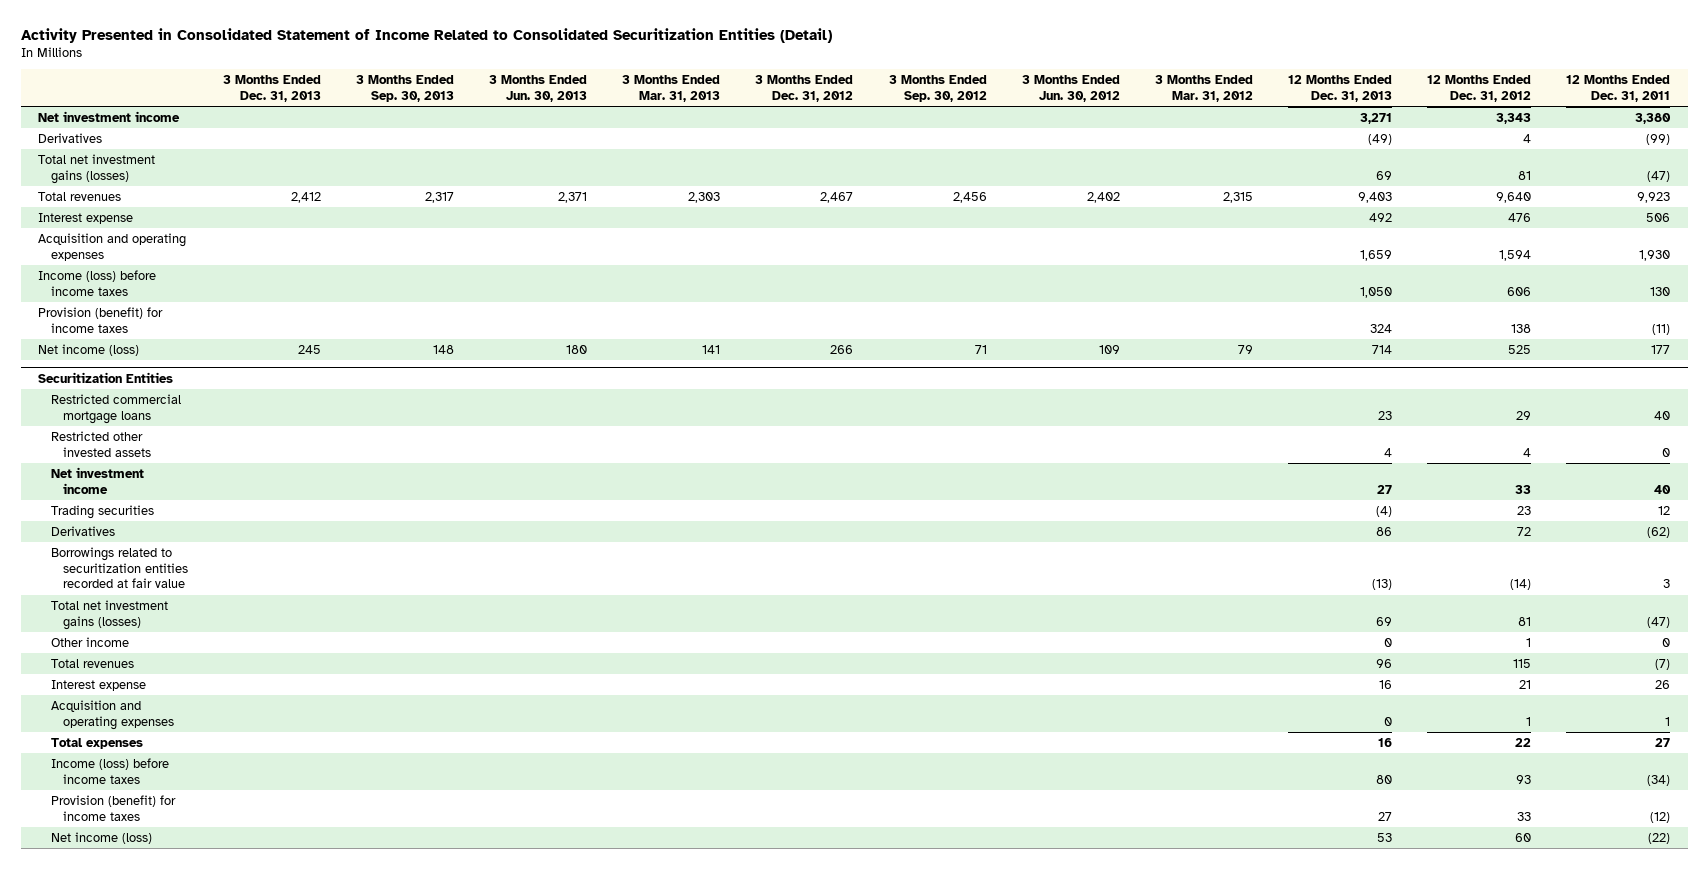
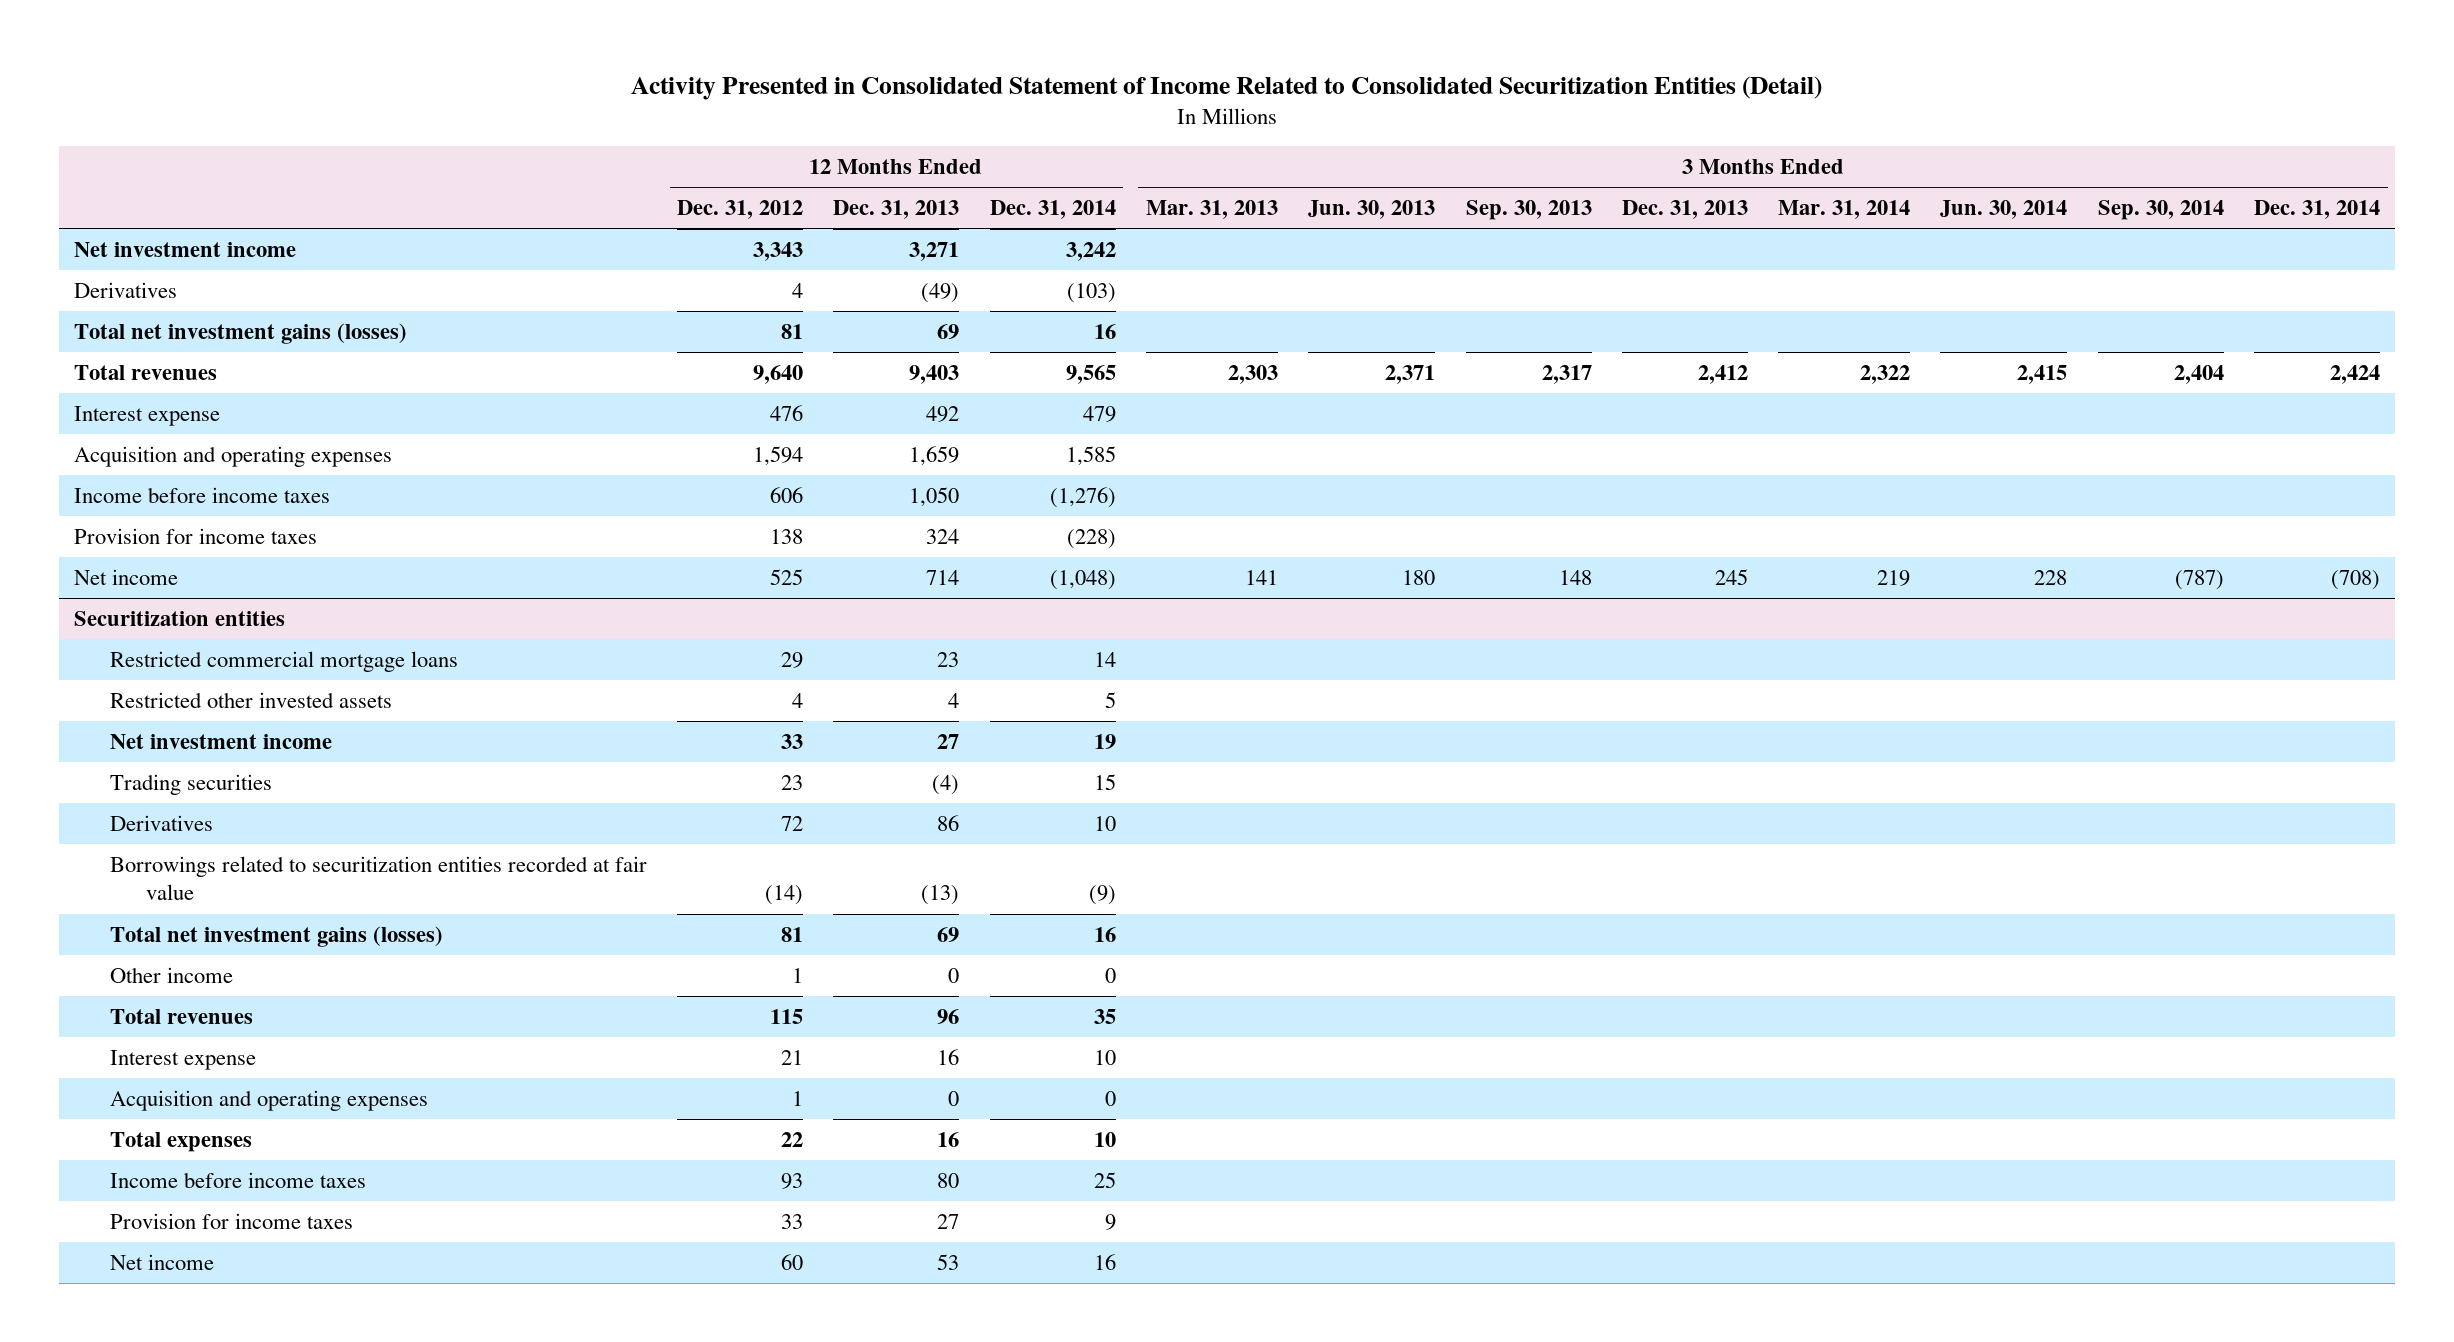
- | 3 Months Ended Dec. 31, 2013 | 3 Months Ended Sep. 30, 2013 | 3 Months Ended Jun. 30, 2013 | 3 Months Ended Mar. 31, 2013 | 3 Months Ended Dec. 31, 2012 | 3 Months Ended Sep. 30, 2012 | 3 Months Ended Jun. 30, 2012 | 3 Months Ended Mar. 31, 2012 | 12 Months Ended Dec. 31, 2013 | 12 Months Ended Dec. 31, 2012 | 12 Months Ended Dec. 31, 2011
+ | 12 Months Ended Dec. 31, 2012 | 12 Months Ended Dec. 31, 2013 | 12 Months Ended Dec. 31, 2014 | 3 Months Ended Mar. 31, 2013 | 3 Months Ended Jun. 30, 2013 | 3 Months Ended Sep. 30, 2013 | 3 Months Ended Dec. 31, 2013 | 3 Months Ended Mar. 31, 2014 | 3 Months Ended Jun. 30, 2014 | 3 Months Ended Sep. 30, 2014 | 3 Months Ended Dec. 31, 2014
- Income (loss) before income taxes | | | | | | | | | 1,050 | 606 | 130
- Provision (benefit) for income taxes | | | | | | | | | 324 | 138 | (11)
- Net income (loss) | 245 | 148 | 180 | 141 | 266 | 71 | 109 | 79 | 714 | 525 | 177
- Securitization Entities
+ Income before income taxes | 606 | 1,050 | (1,276) | | | | | | | |
+ Provision for income taxes | 138 | 324 | (228) | | | | | | | |
+ Net income | 525 | 714 | (1,048) | 141 | 180 | 148 | 245 | 219 | 228 | (787) | (708)
+ Securitization entities
- Income (loss) before income taxes | | | | | | | | | 80 | 93 | (34)
- Provision (benefit) for income taxes | | | | | | | | | 27 | 33 | (12)
- Net income (loss) | | | | | | | | | 53 | 60 | (22)
+ Income before income taxes | 93 | 80 | 25 | | | | | | | |
+ Provision for income taxes | 33 | 27 | 9 | | | | | | | |
+ Net income | 60 | 53 | 16 | | | | | | | |

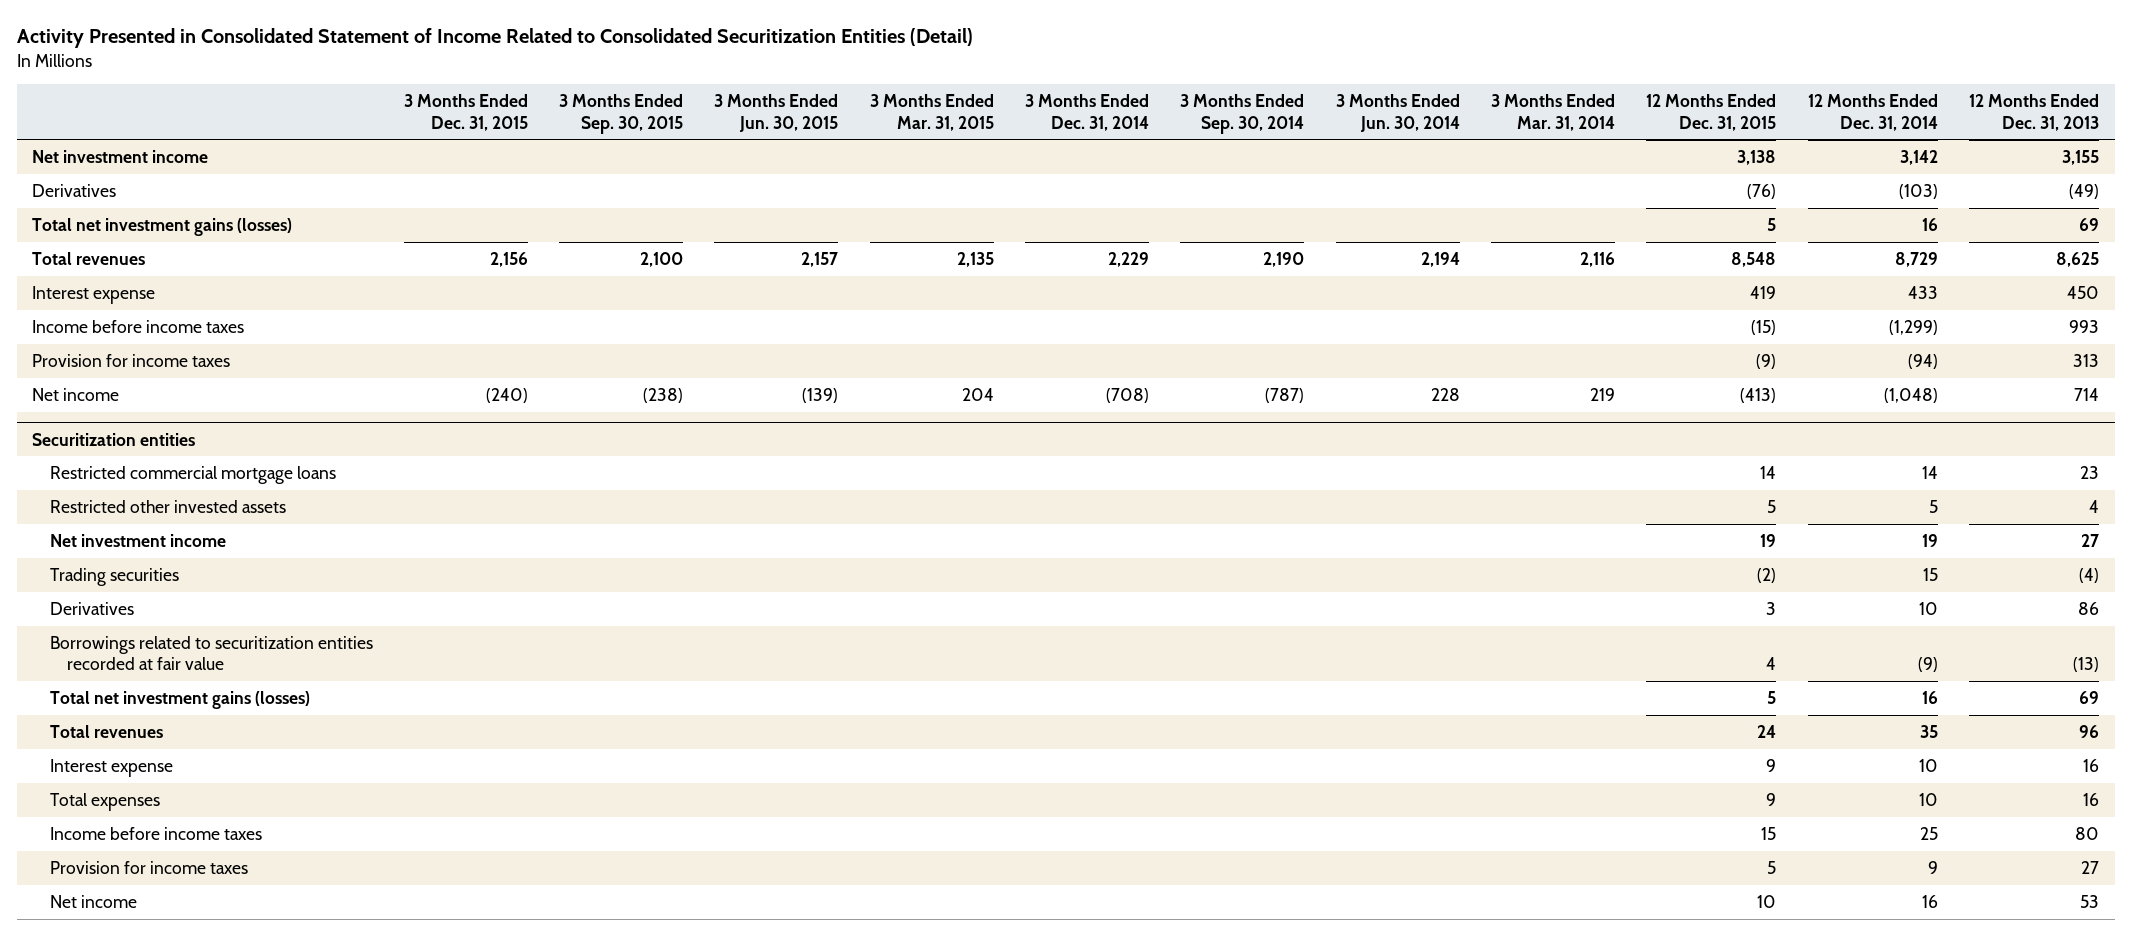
- | 12 Months Ended Dec. 31, 2012 | 12 Months Ended Dec. 31, 2013 | 12 Months Ended Dec. 31, 2014 | 3 Months Ended Mar. 31, 2013 | 3 Months Ended Jun. 30, 2013 | 3 Months Ended Sep. 30, 2013 | 3 Months Ended Dec. 31, 2013 | 3 Months Ended Mar. 31, 2014 | 3 Months Ended Jun. 30, 2014 | 3 Months Ended Sep. 30, 2014 | 3 Months Ended Dec. 31, 2014
+ | 3 Months Ended Dec. 31, 2015 | 3 Months Ended Sep. 30, 2015 | 3 Months Ended Jun. 30, 2015 | 3 Months Ended Mar. 31, 2015 | 3 Months Ended Dec. 31, 2014 | 3 Months Ended Sep. 30, 2014 | 3 Months Ended Jun. 30, 2014 | 3 Months Ended Mar. 31, 2014 | 12 Months Ended Dec. 31, 2015 | 12 Months Ended Dec. 31, 2014 | 12 Months Ended Dec. 31, 2013
- Net investment income | 3,343 | 3,271 | 3,242 | | | | | | | |
+ Net investment income | | | | | | | | | 3,138 | 3,142 | 3,155
- Total revenues | 9,640 | 9,403 | 9,565 | 2,303 | 2,371 | 2,317 | 2,412 | 2,322 | 2,415 | 2,404 | 2,424
- Interest expense | 476 | 492 | 479 | | | | | | | |
- Acquisition and operating expenses | 1,594 | 1,659 | 1,585 | | | | | | | |
- Income before income taxes | 606 | 1,050 | (1,276) | | | | | | | |
- Provision for income taxes | 138 | 324 | (228) | | | | | | | |
+ Total revenues | 2,156 | 2,100 | 2,157 | 2,135 | 2,229 | 2,190 | 2,194 | 2,116 | 8,548 | 8,729 | 8,625
+ Interest expense | | | | | | | | | 419 | 433 | 450
+ Income before income taxes | | | | | | | | | (15) | (1,299) | 993
+ Provision for income taxes | | | | | | | | | (9) | (94) | 313
@ Securitization entities
- Other income | 1 | 0 | 0 | | | | | | | |
- Acquisition and operating expenses | 1 | 0 | 0 | | | | | | | |

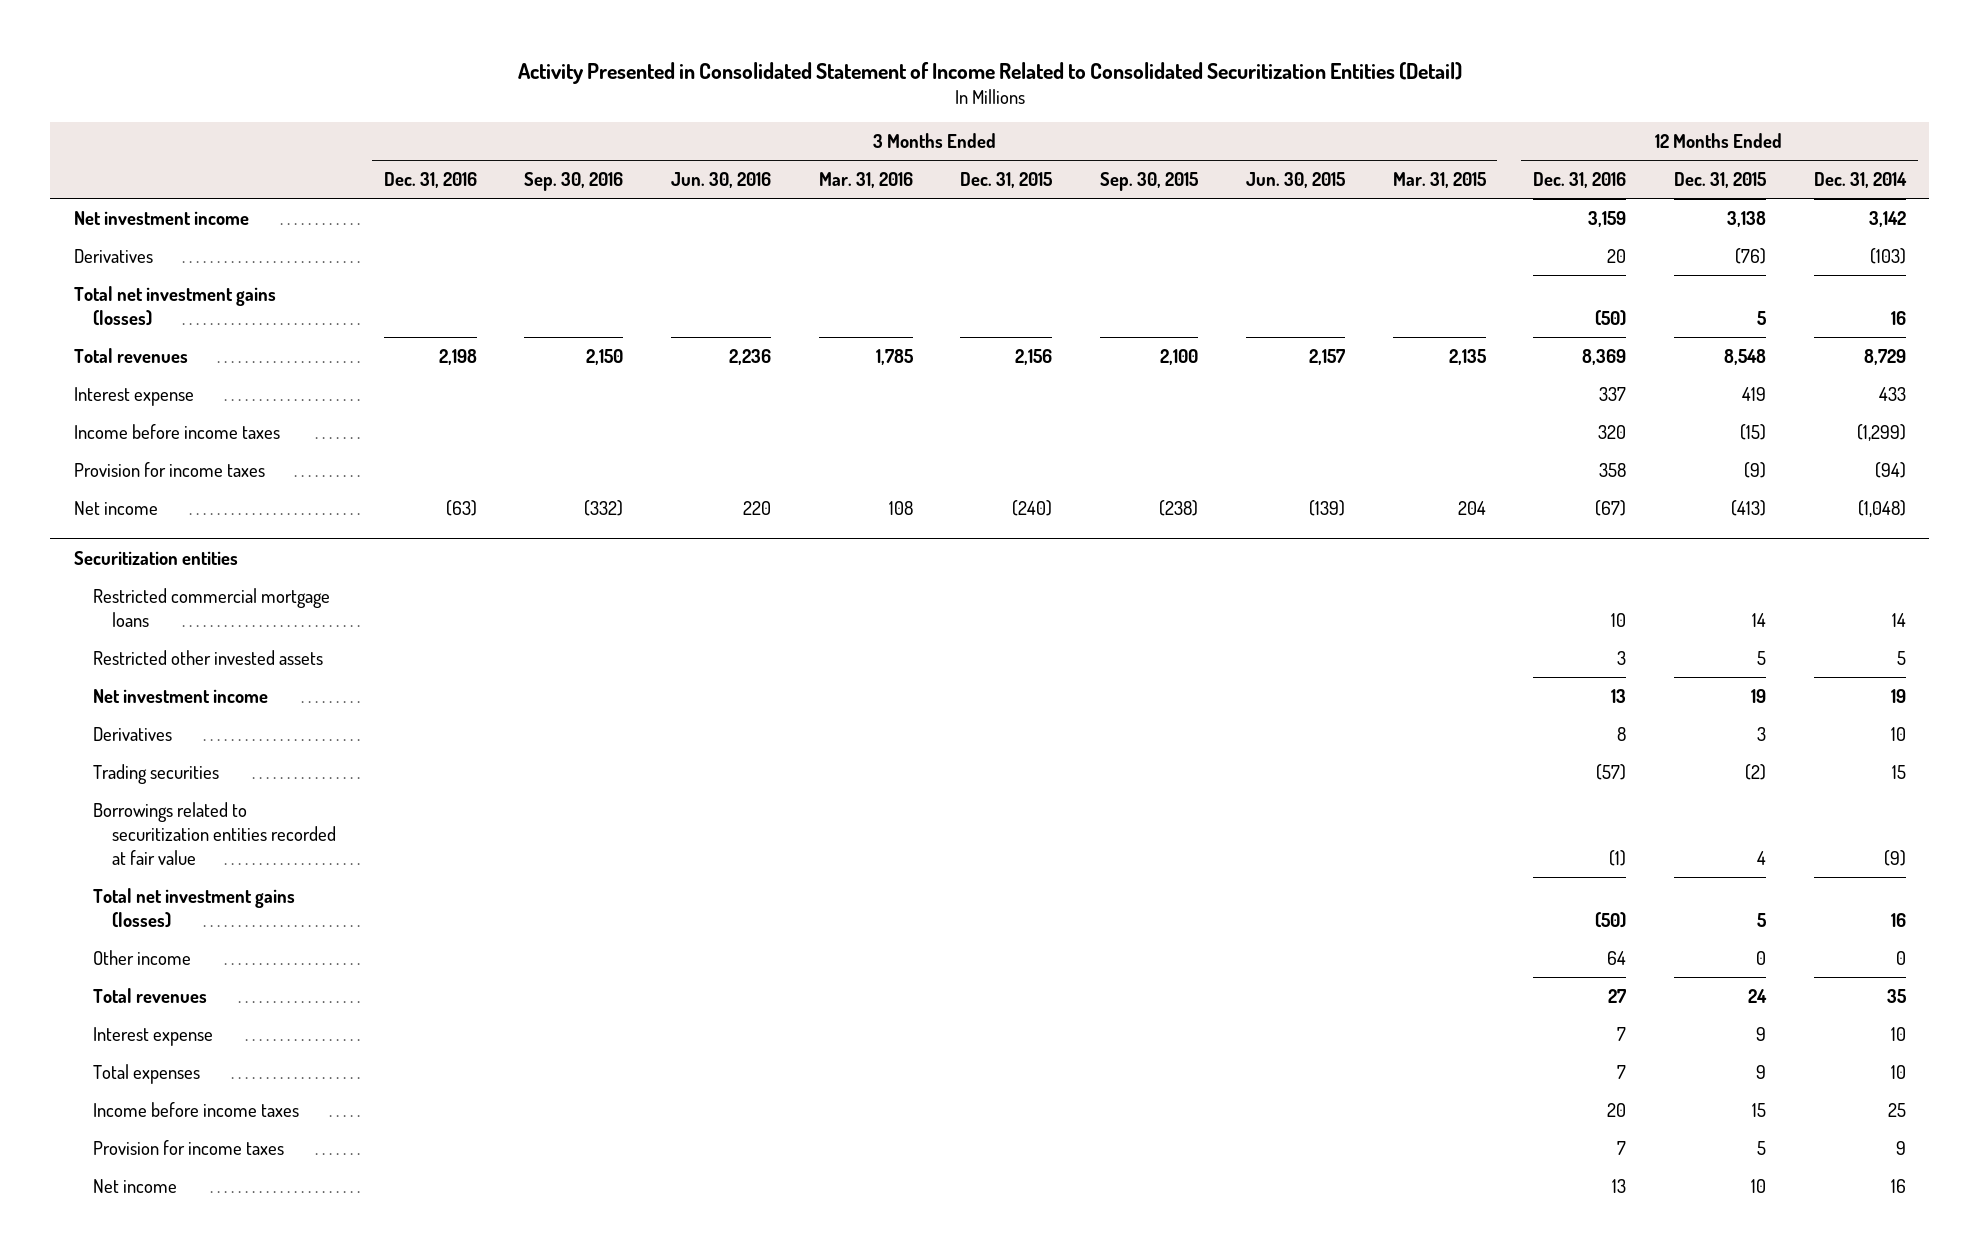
- | 3 Months Ended Dec. 31, 2015 | 3 Months Ended Sep. 30, 2015 | 3 Months Ended Jun. 30, 2015 | 3 Months Ended Mar. 31, 2015 | 3 Months Ended Dec. 31, 2014 | 3 Months Ended Sep. 30, 2014 | 3 Months Ended Jun. 30, 2014 | 3 Months Ended Mar. 31, 2014 | 12 Months Ended Dec. 31, 2015 | 12 Months Ended Dec. 31, 2014 | 12 Months Ended Dec. 31, 2013
+ | 3 Months Ended Dec. 31, 2016 | 3 Months Ended Sep. 30, 2016 | 3 Months Ended Jun. 30, 2016 | 3 Months Ended Mar. 31, 2016 | 3 Months Ended Dec. 31, 2015 | 3 Months Ended Sep. 30, 2015 | 3 Months Ended Jun. 30, 2015 | 3 Months Ended Mar. 31, 2015 | 12 Months Ended Dec. 31, 2016 | 12 Months Ended Dec. 31, 2015 | 12 Months Ended Dec. 31, 2014
@ Securitization entities
moved down: Trading securities | | | | | | | | | (57) | (2) | 15
+ Other income | | | | | | | | | 64 | 0 | 0

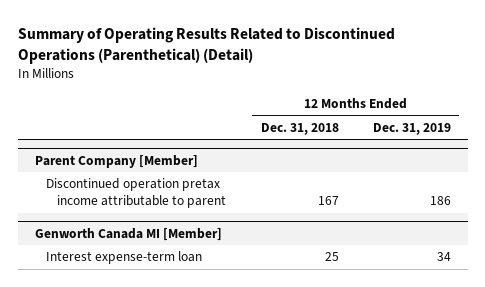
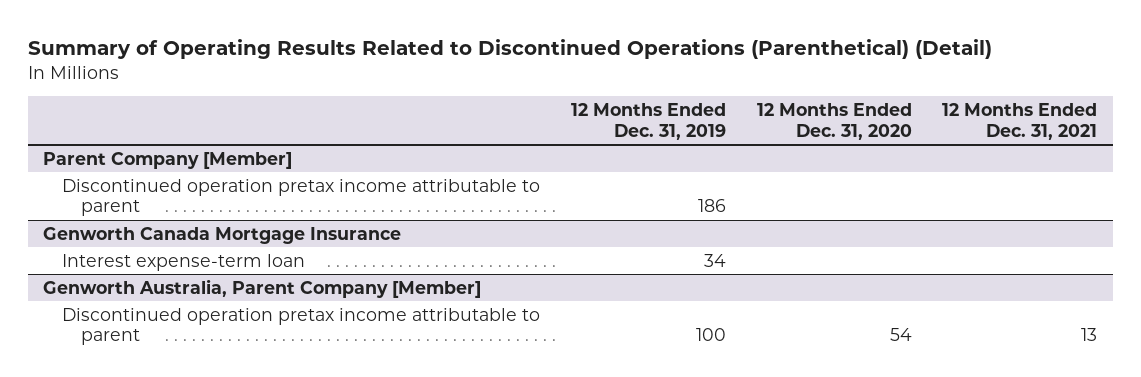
- | 12 Months Ended Dec. 31, 2018 | 12 Months Ended Dec. 31, 2019
+ | 12 Months Ended Dec. 31, 2019 | 12 Months Ended Dec. 31, 2020 | 12 Months Ended Dec. 31, 2021
- Genworth Canada MI [Member]
+ Genworth Canada Mortgage Insurance
+ Genworth Australia, Parent Company [Member]
+ Discontinued operation pretax income attributable to parent | 100 | 54 | 13

